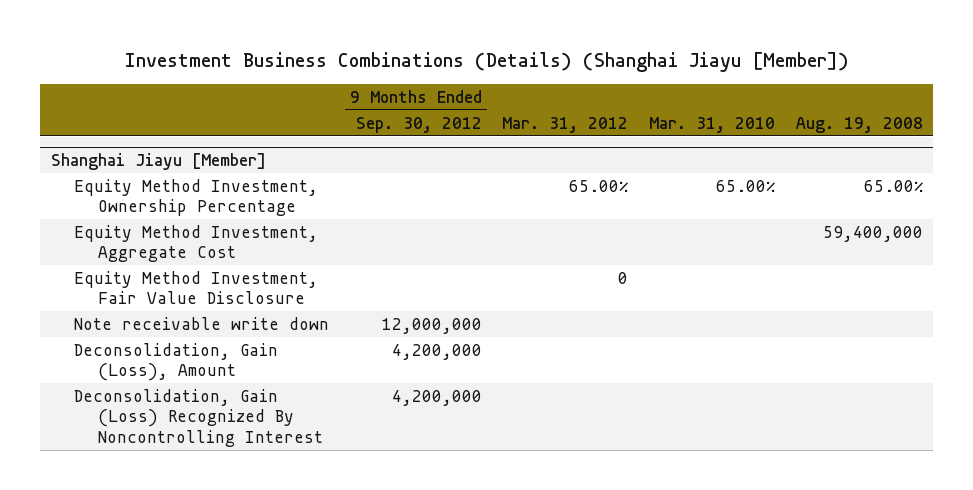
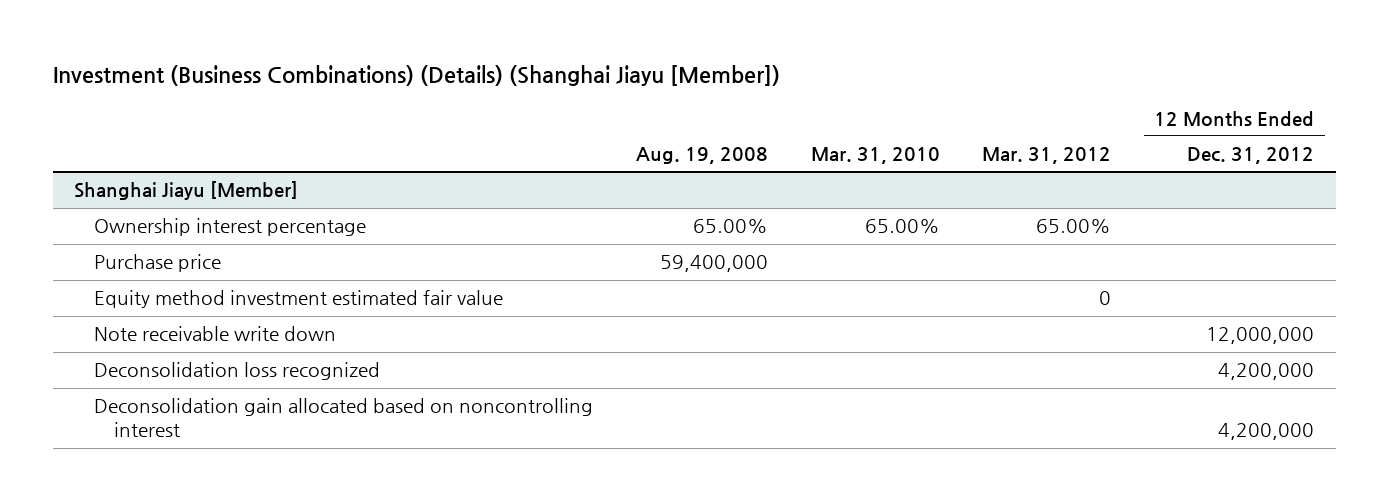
- Investment Business Combinations (Details) (Shanghai Jiayu [Member])
+ Investment (Business Combinations) (Details) (Shanghai Jiayu [Member])
- | 9 Months Ended Sep. 30, 2012 | Mar. 31, 2012 | Mar. 31, 2010 | Aug. 19, 2008
+ | Aug. 19, 2008 | Mar. 31, 2010 | Mar. 31, 2012 | 12 Months Ended Dec. 31, 2012
@ Shanghai Jiayu [Member]
- Equity Method Investment, Ownership Percentage | | 65.00% | 65.00% | 65.00%
- Equity Method Investment, Aggregate Cost | | | | 59,400,000
- Equity Method Investment, Fair Value Disclosure | | 0 | |
+ Ownership interest percentage | 65.00% | 65.00% | 65.00% |
+ Purchase price | 59,400,000 | | |
+ Equity method investment estimated fair value | | | 0 |
- Deconsolidation, Gain (Loss), Amount | 4,200,000 | | |
- Deconsolidation, Gain (Loss) Recognized By Noncontrolling Interest | 4,200,000 | | |
+ Deconsolidation loss recognized | | | | 4,200,000
+ Deconsolidation gain allocated based on noncontrolling interest | | | | 4,200,000

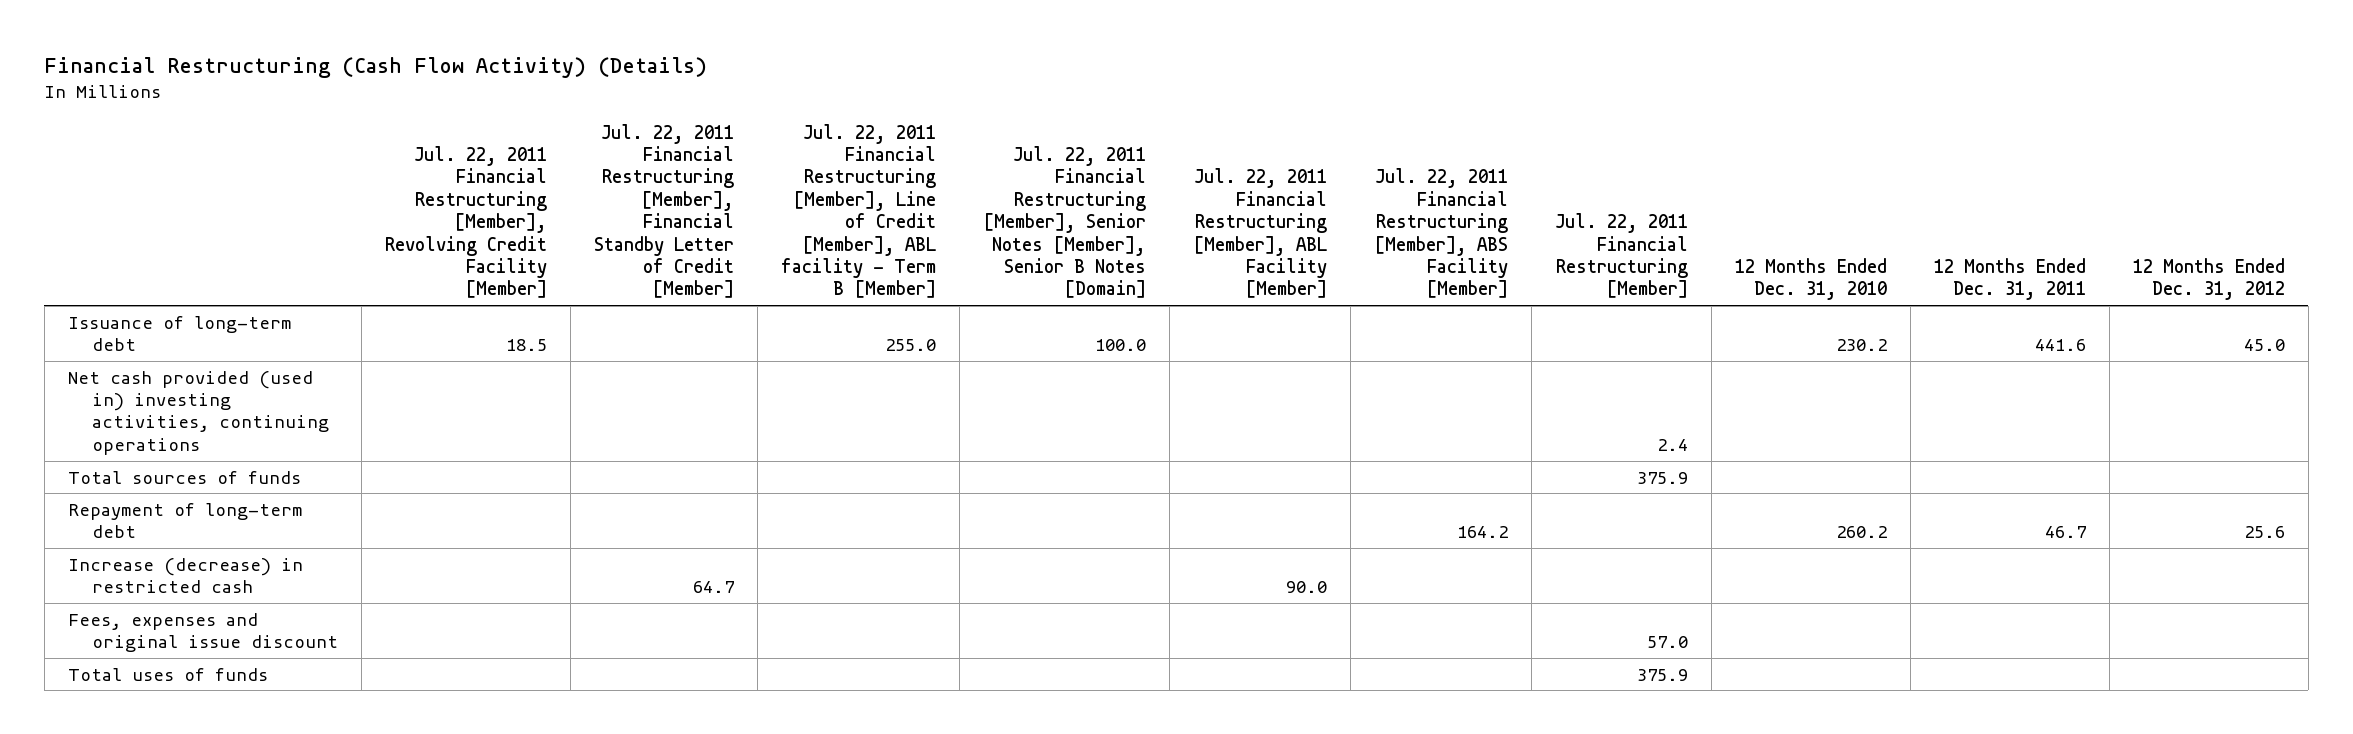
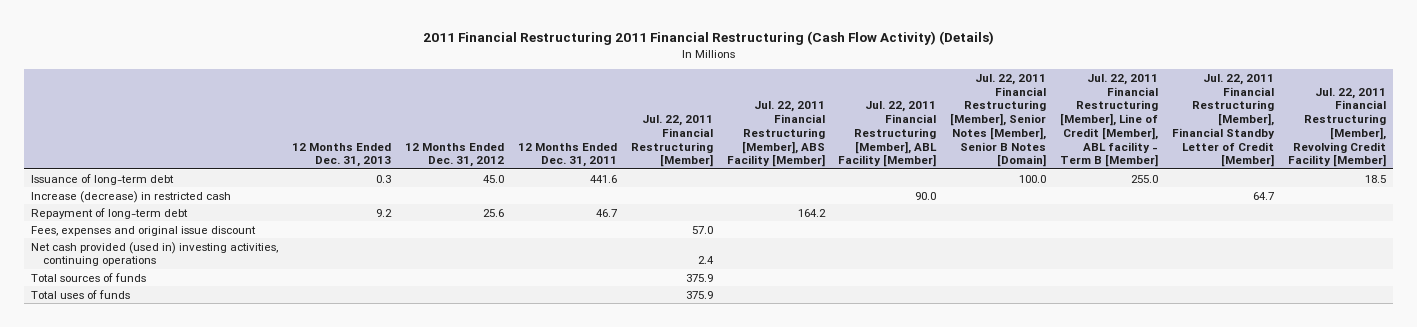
- Financial Restructuring (Cash Flow Activity) (Details)
+ 2011 Financial Restructuring 2011 Financial Restructuring (Cash Flow Activity) (Details)
- | Jul. 22, 2011 Financial Restructuring [Member], Revolving Credit Facility [Member] | Jul. 22, 2011 Financial Restructuring [Member], Financial Standby Letter of Credit [Member] | Jul. 22, 2011 Financial Restructuring [Member], Line of Credit [Member], ABL facility - Term B [Member] | Jul. 22, 2011 Financial Restructuring [Member], Senior Notes [Member], Senior B Notes [Domain] | Jul. 22, 2011 Financial Restructuring [Member], ABL Facility [Member] | Jul. 22, 2011 Financial Restructuring [Member], ABS Facility [Member] | Jul. 22, 2011 Financial Restructuring [Member] | 12 Months Ended Dec. 31, 2010 | 12 Months Ended Dec. 31, 2011 | 12 Months Ended Dec. 31, 2012
+ | 12 Months Ended Dec. 31, 2013 | 12 Months Ended Dec. 31, 2012 | 12 Months Ended Dec. 31, 2011 | Jul. 22, 2011 Financial Restructuring [Member] | Jul. 22, 2011 Financial Restructuring [Member], ABS Facility [Member] | Jul. 22, 2011 Financial Restructuring [Member], ABL Facility [Member] | Jul. 22, 2011 Financial Restructuring [Member], Senior Notes [Member], Senior B Notes [Domain] | Jul. 22, 2011 Financial Restructuring [Member], Line of Credit [Member], ABL facility - Term B [Member] | Jul. 22, 2011 Financial Restructuring [Member], Financial Standby Letter of Credit [Member] | Jul. 22, 2011 Financial Restructuring [Member], Revolving Credit Facility [Member]
moved down: Repayment of long-term debt | 9.2 | 25.6 | 46.7 | | 164.2 | | | | |
moved down: Net cash provided (used in) investing activities, continuing operations | | | | 2.4 | | | | | |
moved down: Total sources of funds | | | | 375.9 | | | | | |

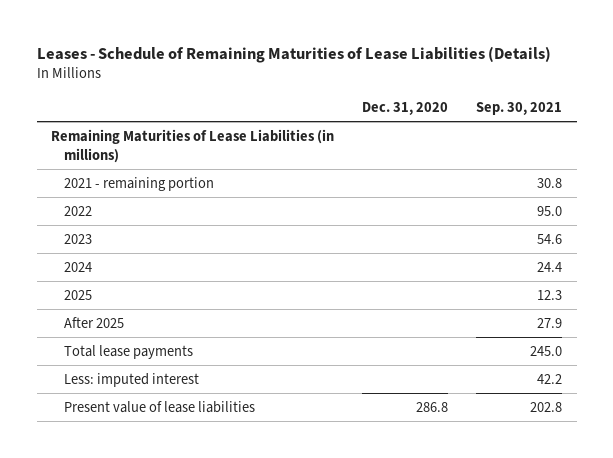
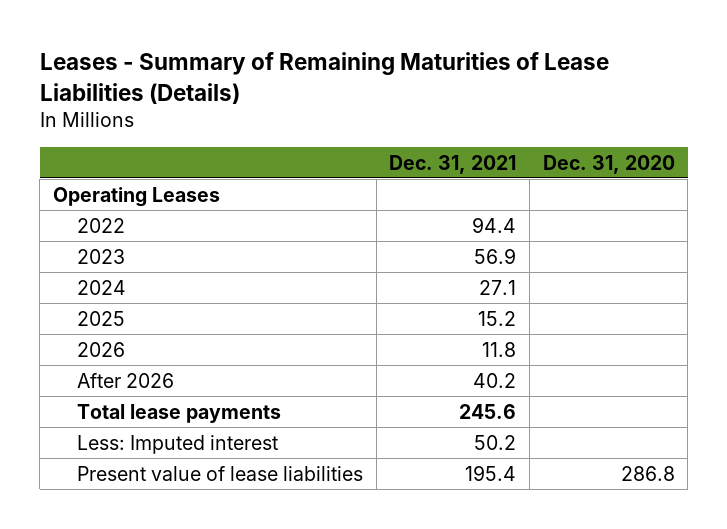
- Leases - Schedule of Remaining Maturities of Lease Liabilities (Details)
+ Leases - Summary of Remaining Maturities of Lease Liabilities (Details)
- | Dec. 31, 2020 | Sep. 30, 2021
+ | Dec. 31, 2021 | Dec. 31, 2020
- Remaining Maturities of Lease Liabilities (in millions)
- 2021 - remaining portion | | 30.8
+ Operating Leases
- After 2025 | | 27.9
+ 2026 | 11.8 |
+ After 2026 | 40.2 |
- Less: imputed interest | | 42.2
+ Less: Imputed interest | 50.2 |

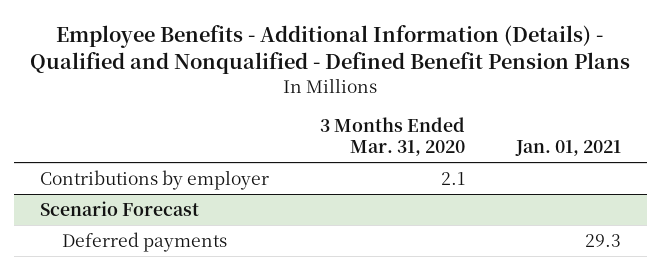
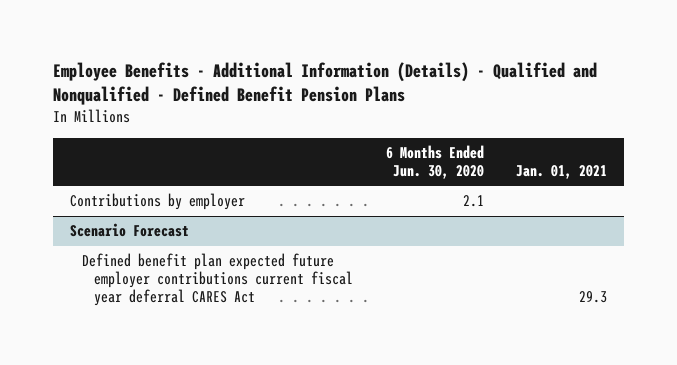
- | 3 Months Ended Mar. 31, 2020 | Jan. 01, 2021
+ | 6 Months Ended Jun. 30, 2020 | Jan. 01, 2021
@ Scenario Forecast
- Deferred payments | | 29.3
+ Defined benefit plan expected future employer contributions current fiscal year deferral CARES Act | | 29.3

